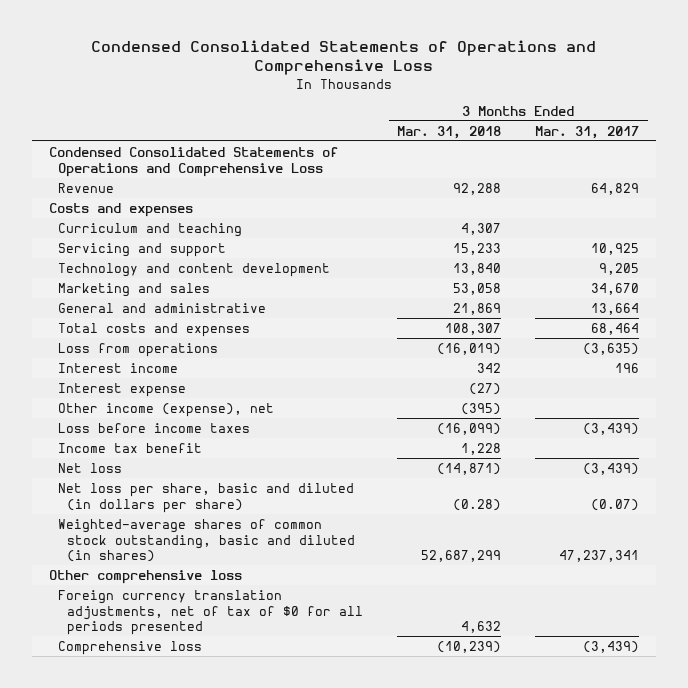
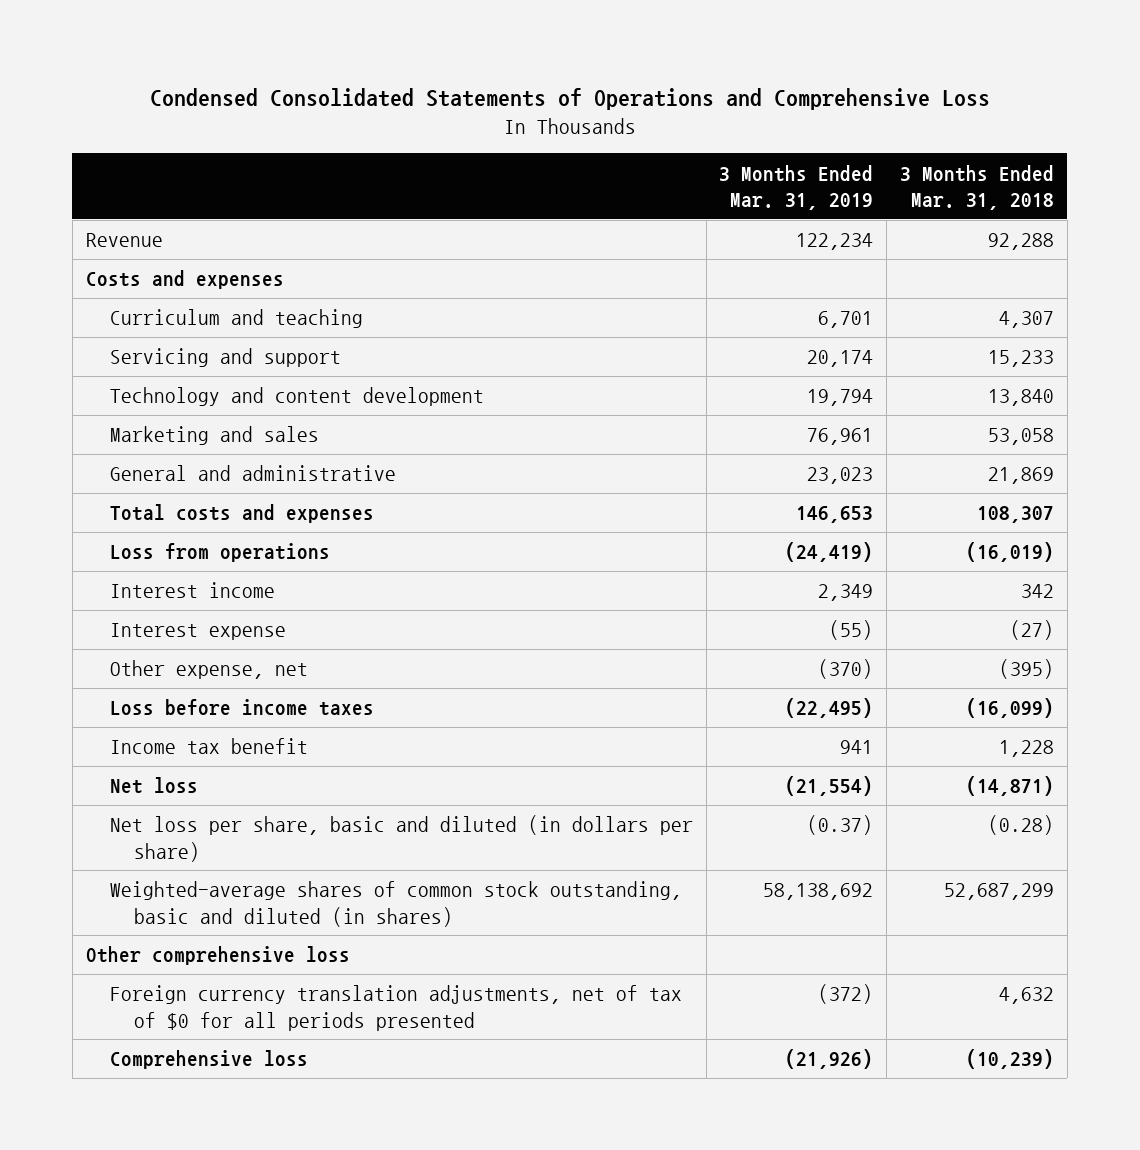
- | 3 Months Ended Mar. 31, 2018 | 3 Months Ended Mar. 31, 2017
+ | 3 Months Ended Mar. 31, 2019 | 3 Months Ended Mar. 31, 2018
- Condensed Consolidated Statements of Operations and Comprehensive Loss
- Other income (expense), net | (395) |
+ Other expense, net | (370) | (395)

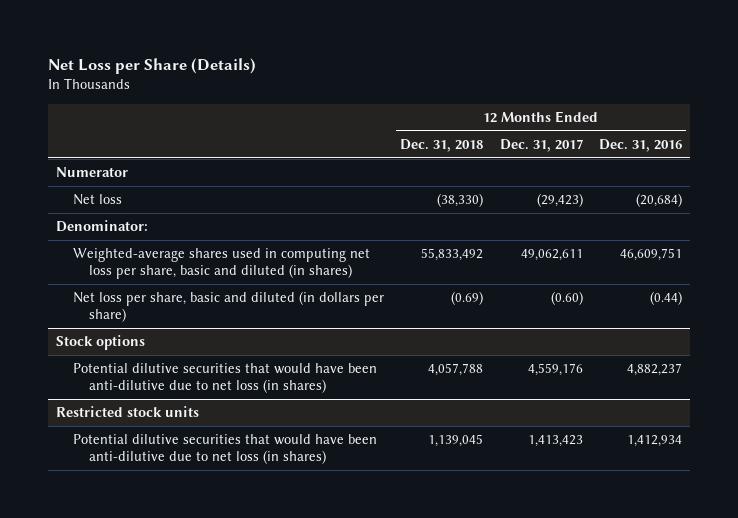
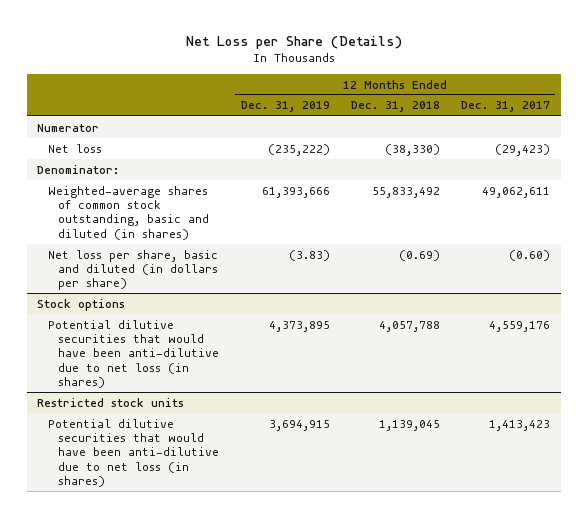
- | 12 Months Ended Dec. 31, 2018 | 12 Months Ended Dec. 31, 2017 | 12 Months Ended Dec. 31, 2016
+ | 12 Months Ended Dec. 31, 2019 | 12 Months Ended Dec. 31, 2018 | 12 Months Ended Dec. 31, 2017
- Weighted-average shares used in computing net loss per share, basic and diluted (in shares) | 55,833,492 | 49,062,611 | 46,609,751
+ Weighted-average shares of common stock outstanding, basic and diluted (in shares) | 61,393,666 | 55,833,492 | 49,062,611

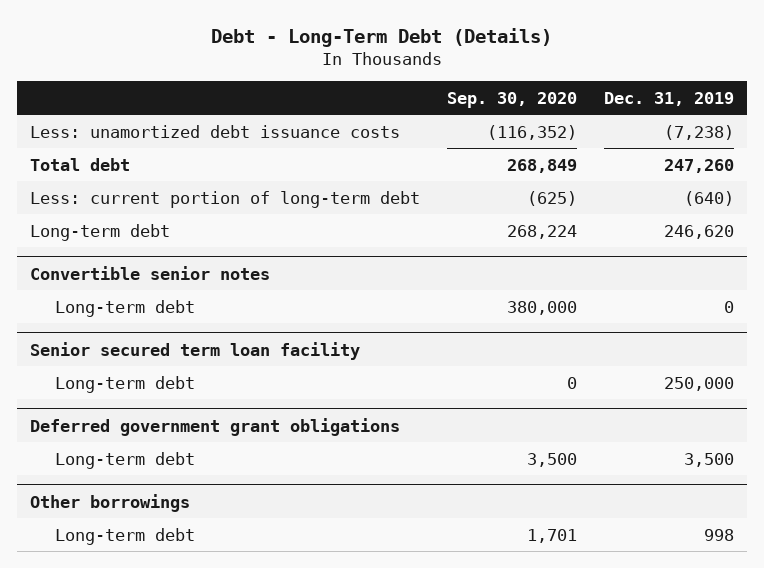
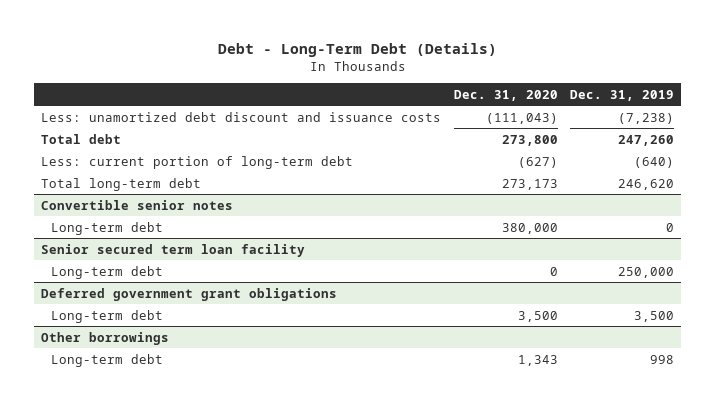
- | Sep. 30, 2020 | Dec. 31, 2019
+ | Dec. 31, 2020 | Dec. 31, 2019
- Less: unamortized debt issuance costs | (116,352) | (7,238)
+ Less: unamortized debt discount and issuance costs | (111,043) | (7,238)
- Long-term debt | 268,224 | 246,620
+ Total long-term debt | 273,173 | 246,620

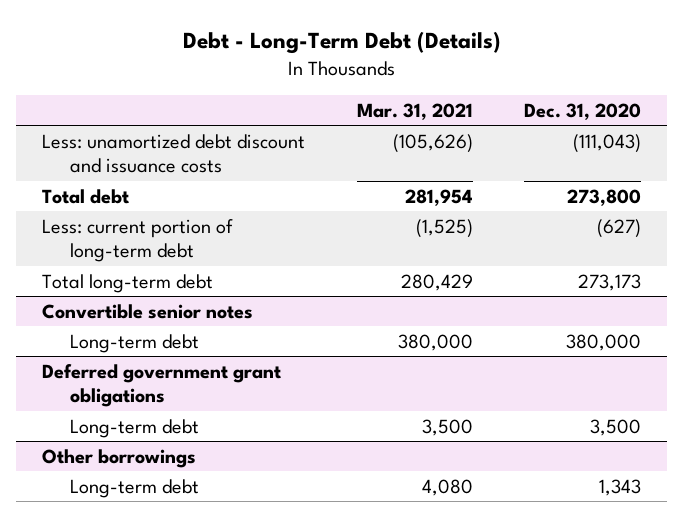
- | Dec. 31, 2020 | Dec. 31, 2019
+ | Mar. 31, 2021 | Dec. 31, 2020
- Senior secured term loan facility
- Long-term debt | 0 | 250,000

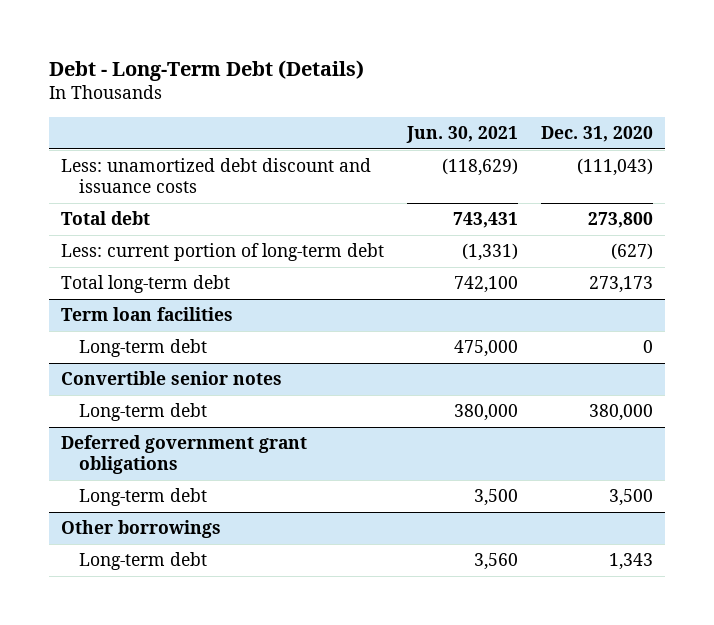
- | Mar. 31, 2021 | Dec. 31, 2020
+ | Jun. 30, 2021 | Dec. 31, 2020
+ Term loan facilities
+ Long-term debt | 475,000 | 0

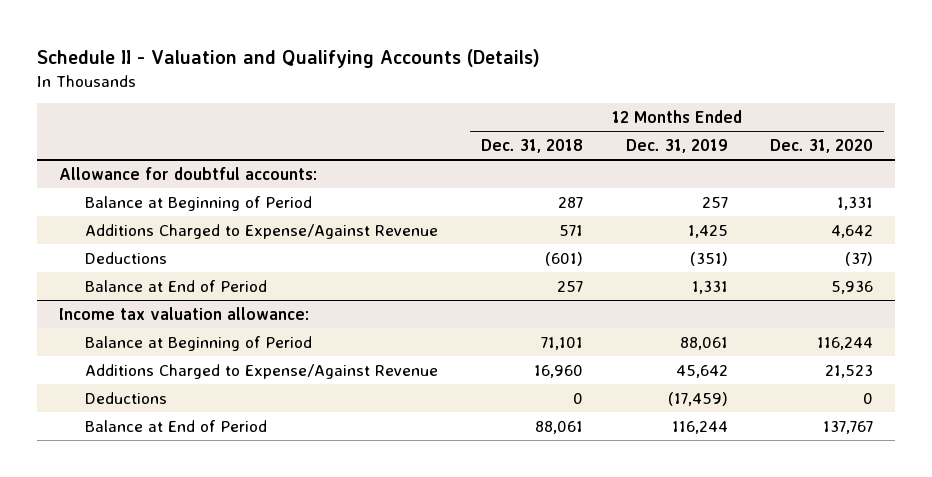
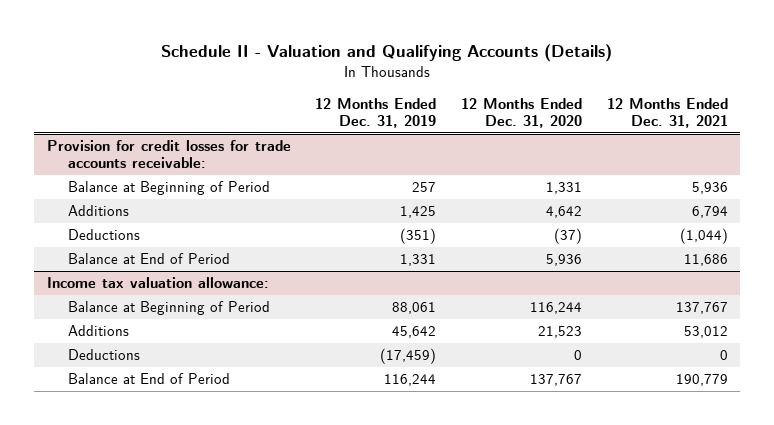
- | 12 Months Ended Dec. 31, 2018 | 12 Months Ended Dec. 31, 2019 | 12 Months Ended Dec. 31, 2020
+ | 12 Months Ended Dec. 31, 2019 | 12 Months Ended Dec. 31, 2020 | 12 Months Ended Dec. 31, 2021
- Allowance for doubtful accounts:
+ Provision for credit losses for trade accounts receivable:
- Additions Charged to Expense/Against Revenue | 571 | 1,425 | 4,642
+ Additions | 1,425 | 4,642 | 6,794
@ Income tax valuation allowance:
- Additions Charged to Expense/Against Revenue | 16,960 | 45,642 | 21,523
+ Additions | 45,642 | 21,523 | 53,012

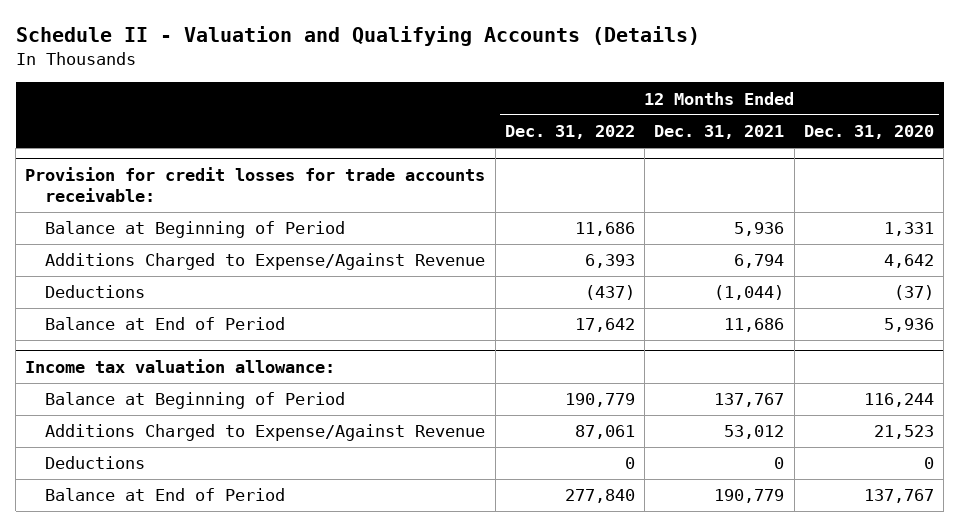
- | 12 Months Ended Dec. 31, 2019 | 12 Months Ended Dec. 31, 2020 | 12 Months Ended Dec. 31, 2021
+ | 12 Months Ended Dec. 31, 2022 | 12 Months Ended Dec. 31, 2021 | 12 Months Ended Dec. 31, 2020
@ Provision for credit losses for trade accounts receivable:
- Additions | 1,425 | 4,642 | 6,794
+ Additions Charged to Expense/Against Revenue | 6,393 | 6,794 | 4,642
@ Income tax valuation allowance:
- Additions | 45,642 | 21,523 | 53,012
+ Additions Charged to Expense/Against Revenue | 87,061 | 53,012 | 21,523

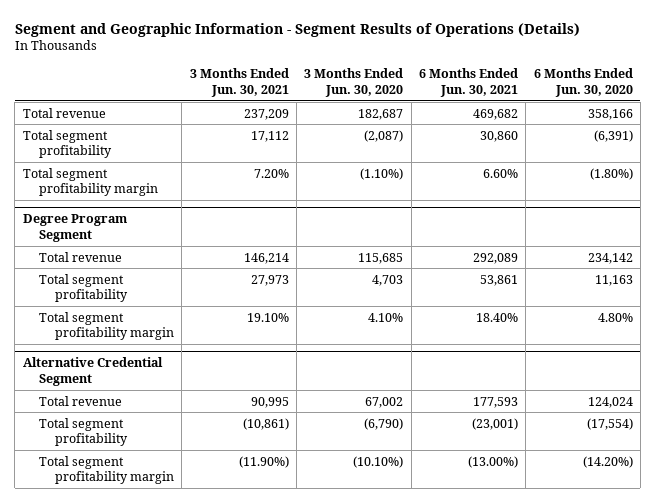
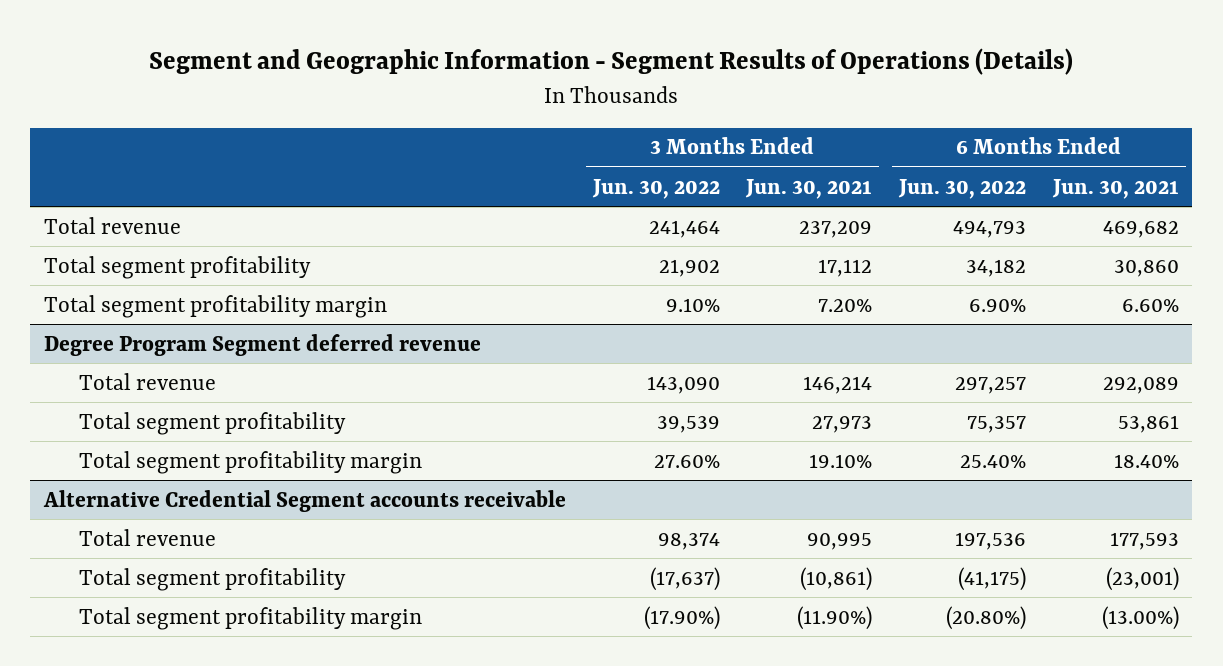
- | 3 Months Ended Jun. 30, 2021 | 3 Months Ended Jun. 30, 2020 | 6 Months Ended Jun. 30, 2021 | 6 Months Ended Jun. 30, 2020
+ | 3 Months Ended Jun. 30, 2022 | 3 Months Ended Jun. 30, 2021 | 6 Months Ended Jun. 30, 2022 | 6 Months Ended Jun. 30, 2021
- Degree Program Segment
+ Degree Program Segment deferred revenue
- Alternative Credential Segment
+ Alternative Credential Segment accounts receivable

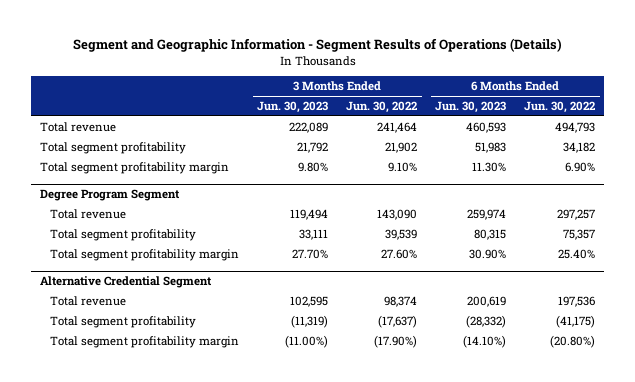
- | 3 Months Ended Jun. 30, 2022 | 3 Months Ended Jun. 30, 2021 | 6 Months Ended Jun. 30, 2022 | 6 Months Ended Jun. 30, 2021
+ | 3 Months Ended Jun. 30, 2023 | 3 Months Ended Jun. 30, 2022 | 6 Months Ended Jun. 30, 2023 | 6 Months Ended Jun. 30, 2022
- Degree Program Segment deferred revenue
+ Degree Program Segment
- Alternative Credential Segment accounts receivable
+ Alternative Credential Segment

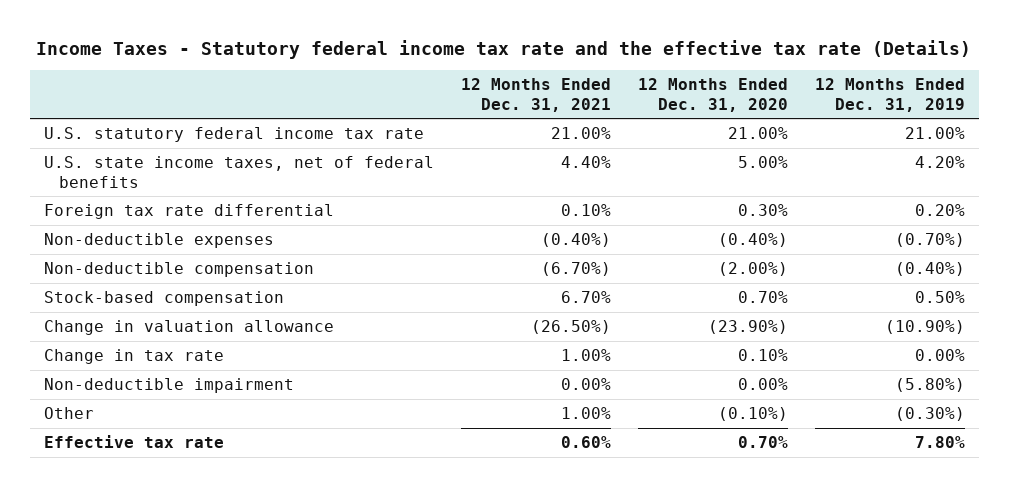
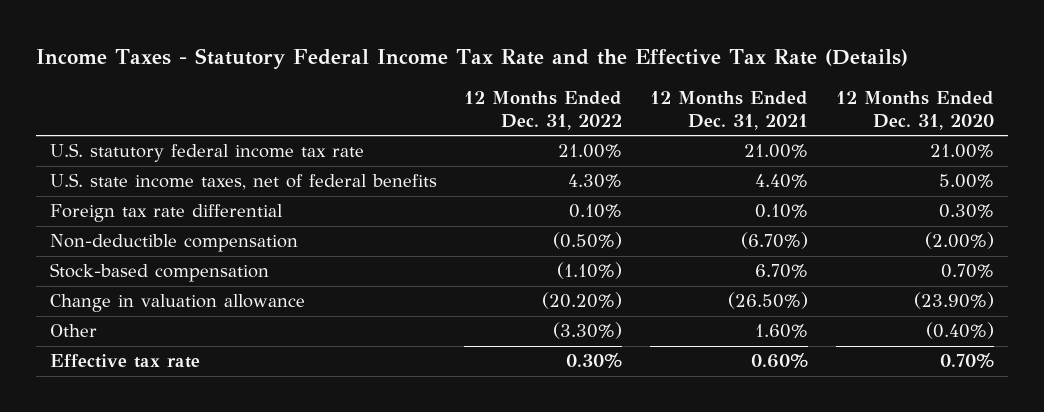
- Income Taxes - Statutory federal income tax rate and the effective tax rate (Details)
+ Income Taxes - Statutory Federal Income Tax Rate and the Effective Tax Rate (Details)
- | 12 Months Ended Dec. 31, 2021 | 12 Months Ended Dec. 31, 2020 | 12 Months Ended Dec. 31, 2019
+ | 12 Months Ended Dec. 31, 2022 | 12 Months Ended Dec. 31, 2021 | 12 Months Ended Dec. 31, 2020
- Non-deductible expenses | (0.40%) | (0.40%) | (0.70%)
- Change in tax rate | 1.00% | 0.10% | 0.00%
- Non-deductible impairment | 0.00% | 0.00% | (5.80%)
- Other | 1.00% | (0.10%) | (0.30%)
+ Other | (3.30%) | 1.60% | (0.40%)

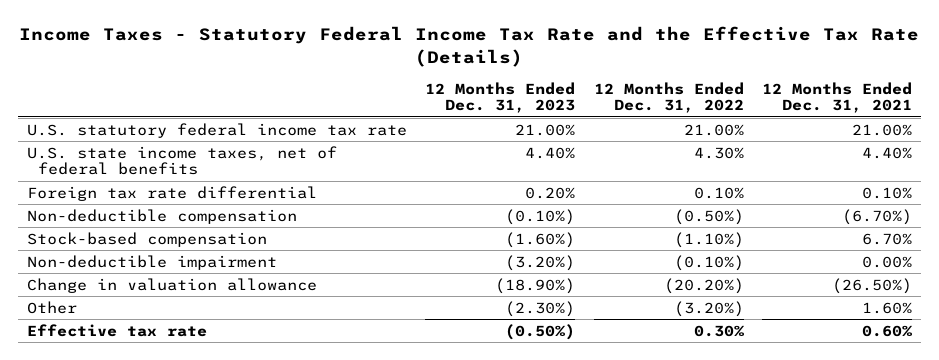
- | 12 Months Ended Dec. 31, 2022 | 12 Months Ended Dec. 31, 2021 | 12 Months Ended Dec. 31, 2020
+ | 12 Months Ended Dec. 31, 2023 | 12 Months Ended Dec. 31, 2022 | 12 Months Ended Dec. 31, 2021
+ Non-deductible impairment | (3.20%) | (0.10%) | 0.00%
- Other | (3.30%) | 1.60% | (0.40%)
+ Other | (2.30%) | (3.20%) | 1.60%

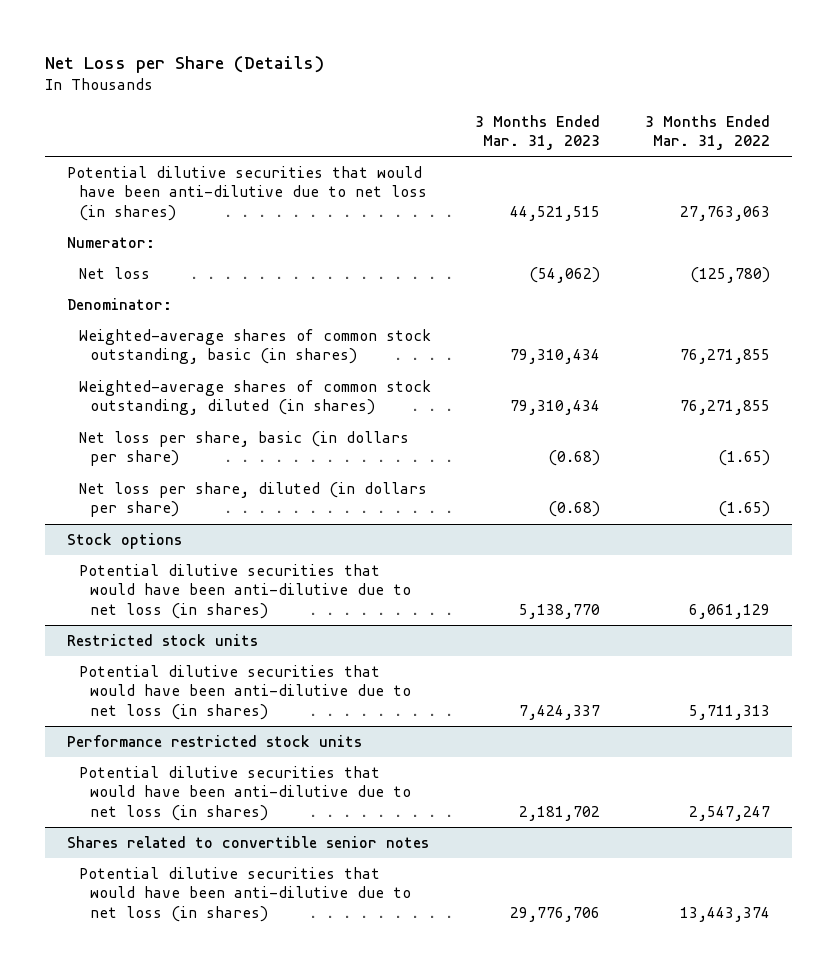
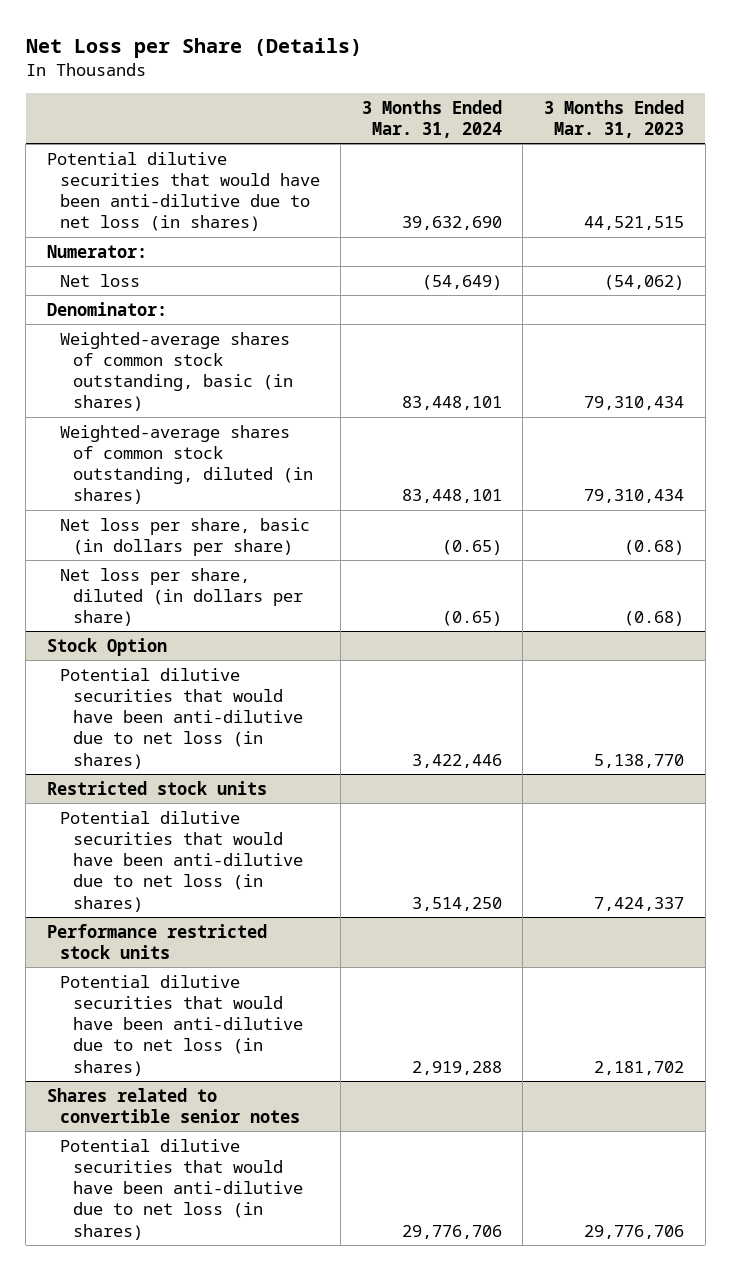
- | 3 Months Ended Mar. 31, 2023 | 3 Months Ended Mar. 31, 2022
+ | 3 Months Ended Mar. 31, 2024 | 3 Months Ended Mar. 31, 2023
- Stock options
+ Stock Option

